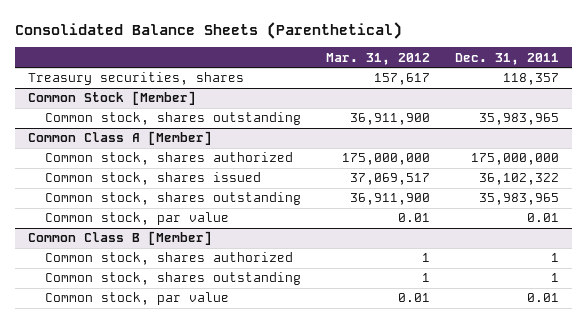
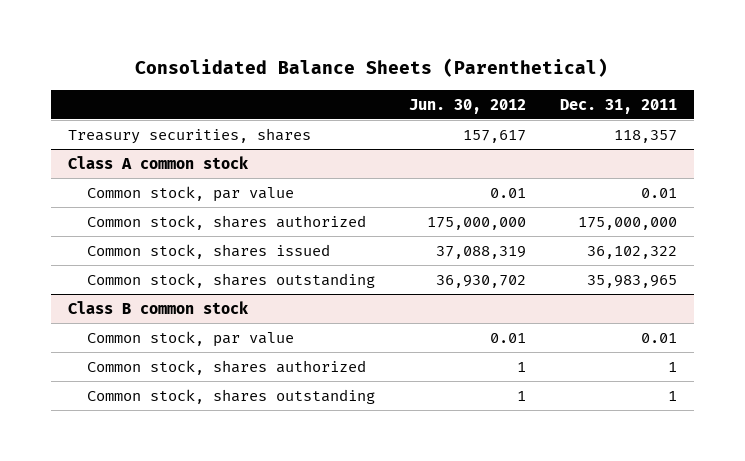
- | Mar. 31, 2012 | Dec. 31, 2011
+ | Jun. 30, 2012 | Dec. 31, 2011
- Common Stock [Member]
- Common stock, shares outstanding | 36,911,900 | 35,983,965
- Common Class A [Member]
+ Class A common stock
+ Common stock, par value | 0.01 | 0.01
+ Class B common stock
- Common Class B [Member]
- Common stock, par value | 0.01 | 0.01

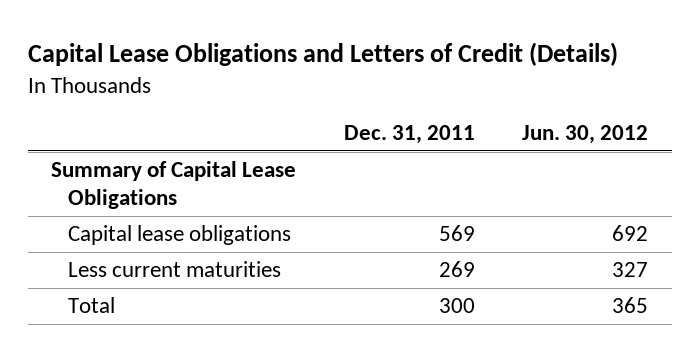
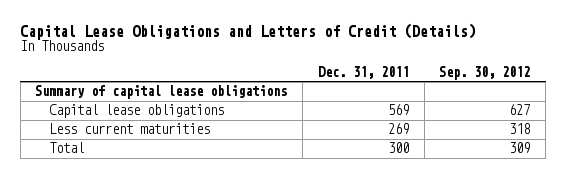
- | Dec. 31, 2011 | Jun. 30, 2012
+ | Dec. 31, 2011 | Sep. 30, 2012
- Summary of Capital Lease Obligations
+ Summary of capital lease obligations

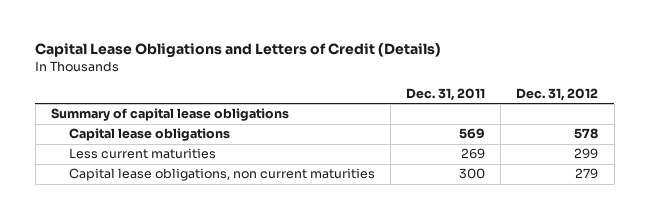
- | Dec. 31, 2011 | Sep. 30, 2012
+ | Dec. 31, 2011 | Dec. 31, 2012
- Total | 300 | 309
+ Capital lease obligations, non current maturities | 300 | 279

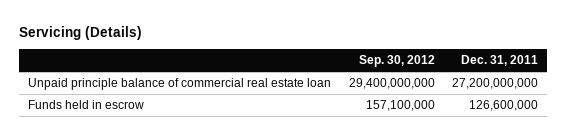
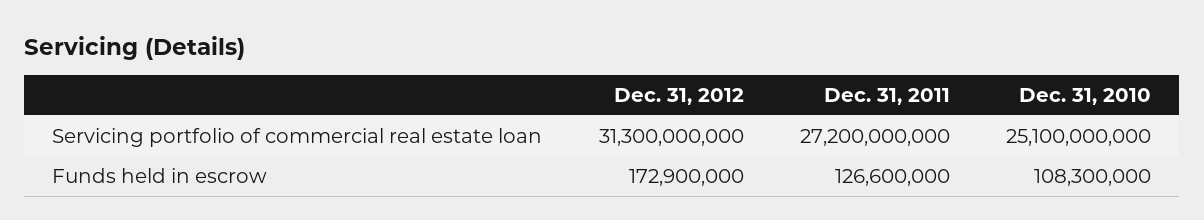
- | Sep. 30, 2012 | Dec. 31, 2011
+ | Dec. 31, 2012 | Dec. 31, 2011 | Dec. 31, 2010
- Unpaid principle balance of commercial real estate loan | 29,400,000,000 | 27,200,000,000
+ Servicing portfolio of commercial real estate loan | 31,300,000,000 | 27,200,000,000 | 25,100,000,000

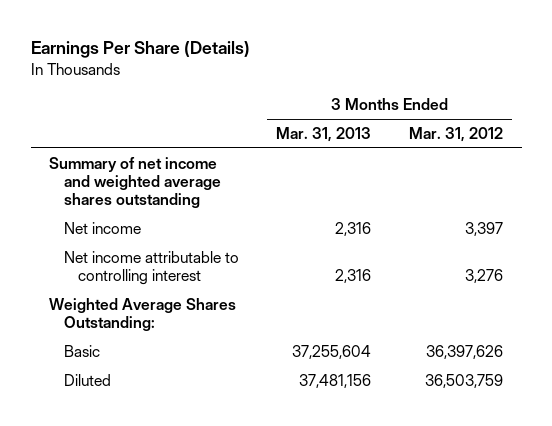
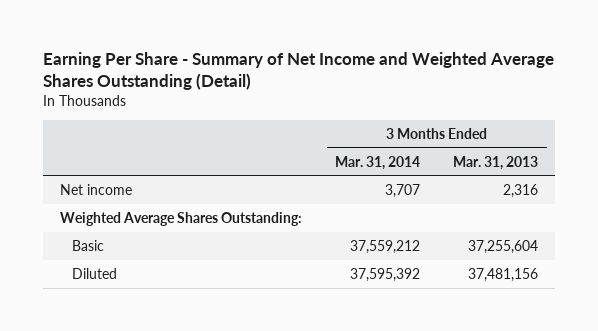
- Earnings Per Share (Details)
+ Earning Per Share - Summary of Net Income and Weighted Average Shares Outstanding (Detail)
- | 3 Months Ended Mar. 31, 2013 | 3 Months Ended Mar. 31, 2012
+ | 3 Months Ended Mar. 31, 2014 | 3 Months Ended Mar. 31, 2013
- Summary of net income and weighted average shares outstanding
- Net income attributable to controlling interest | 2,316 | 3,276

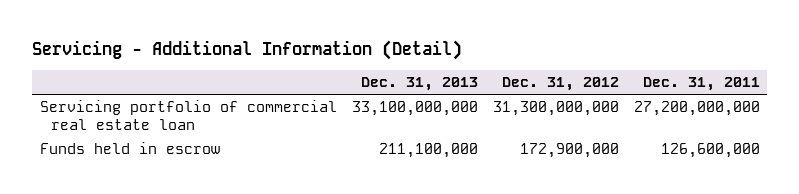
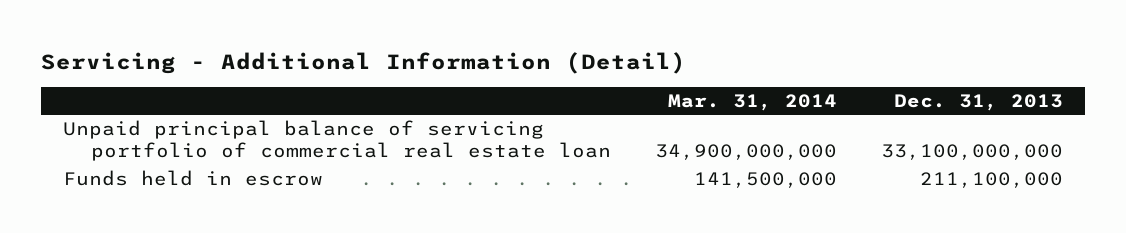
- | Dec. 31, 2013 | Dec. 31, 2012 | Dec. 31, 2011
+ | Mar. 31, 2014 | Dec. 31, 2013
- Servicing portfolio of commercial real estate loan | 33,100,000,000 | 31,300,000,000 | 27,200,000,000
+ Unpaid principal balance of servicing portfolio of commercial real estate loan | 34,900,000,000 | 33,100,000,000

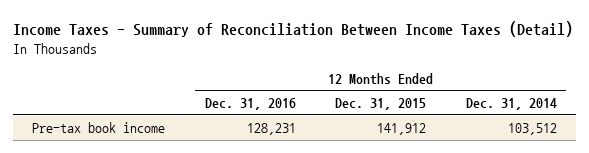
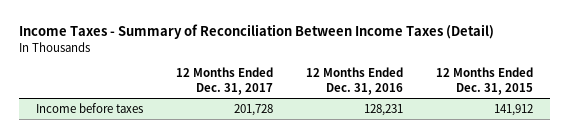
- | 12 Months Ended Dec. 31, 2016 | 12 Months Ended Dec. 31, 2015 | 12 Months Ended Dec. 31, 2014
+ | 12 Months Ended Dec. 31, 2017 | 12 Months Ended Dec. 31, 2016 | 12 Months Ended Dec. 31, 2015
- Pre-tax book income | 128,231 | 141,912 | 103,512
+ Income before taxes | 201,728 | 128,231 | 141,912

